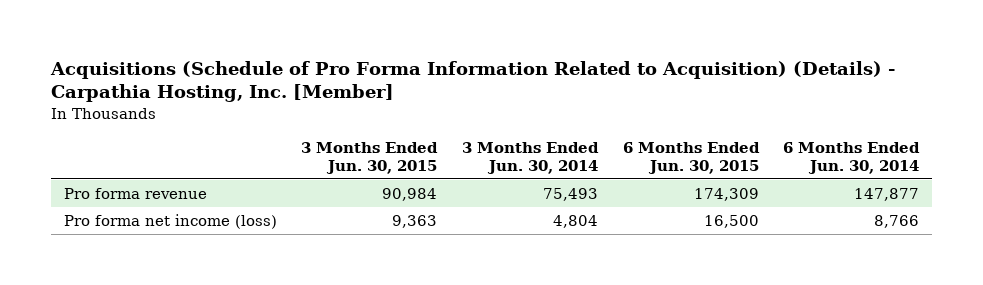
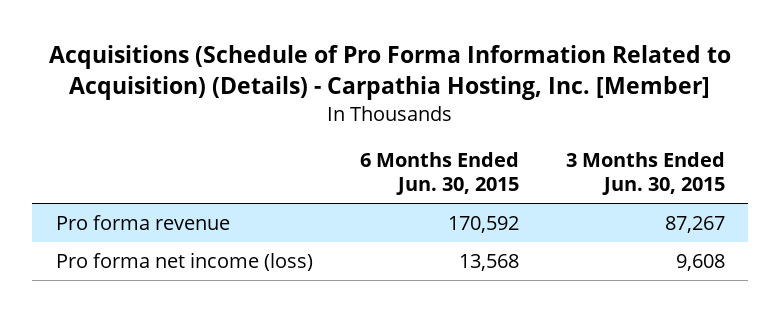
- | 3 Months Ended Jun. 30, 2015 | 3 Months Ended Jun. 30, 2014 | 6 Months Ended Jun. 30, 2015 | 6 Months Ended Jun. 30, 2014
+ | 6 Months Ended Jun. 30, 2015 | 3 Months Ended Jun. 30, 2015
- Pro forma revenue | 90,984 | 75,493 | 174,309 | 147,877
- Pro forma net income (loss) | 9,363 | 4,804 | 16,500 | 8,766
+ Pro forma revenue | 170,592 | 87,267
+ Pro forma net income (loss) | 13,568 | 9,608

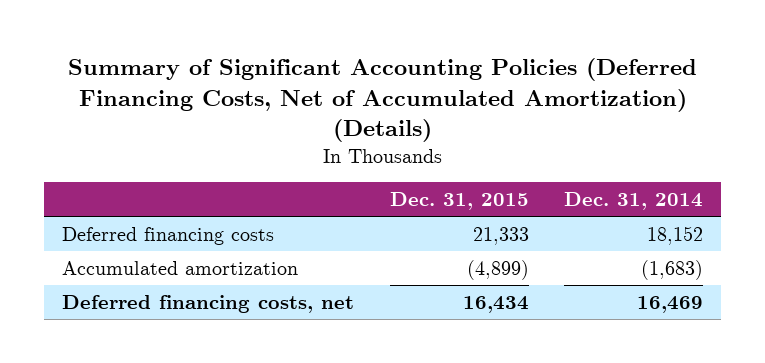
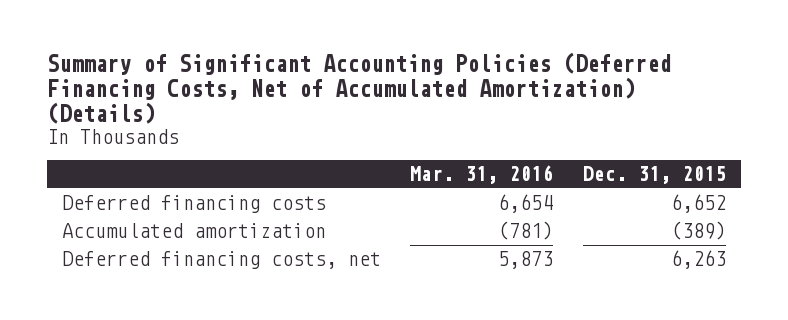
- | Dec. 31, 2015 | Dec. 31, 2014
+ | Mar. 31, 2016 | Dec. 31, 2015
- Deferred financing costs | 21,333 | 18,152
- Accumulated amortization | (4,899) | (1,683)
- Deferred financing costs, net | 16,434 | 16,469
+ Deferred financing costs | 6,654 | 6,652
+ Accumulated amortization | (781) | (389)
+ Deferred financing costs, net | 5,873 | 6,263

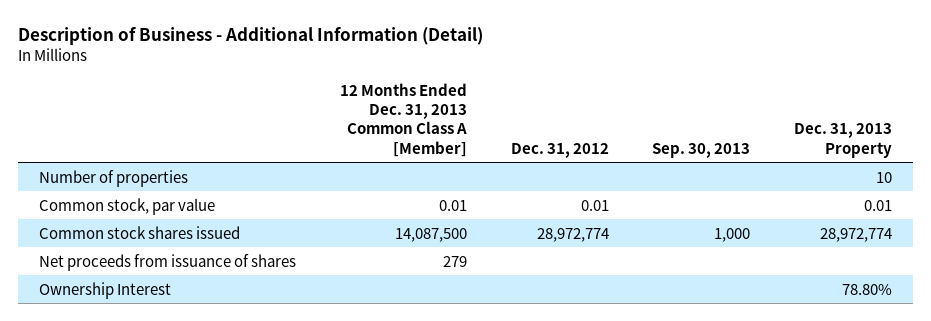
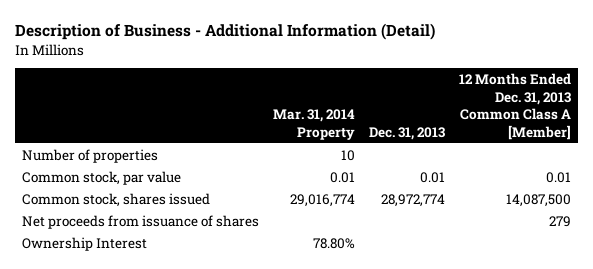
- | 12 Months Ended Dec. 31, 2013 Common Class A [Member] | Dec. 31, 2012 | Sep. 30, 2013 | Dec. 31, 2013 Property
+ | Mar. 31, 2014 Property | Dec. 31, 2013 | 12 Months Ended Dec. 31, 2013 Common Class A [Member]
- Common stock shares issued | 14,087,500 | 28,972,774 | 1,000 | 28,972,774
+ Common stock, shares issued | 29,016,774 | 28,972,774 | 14,087,500

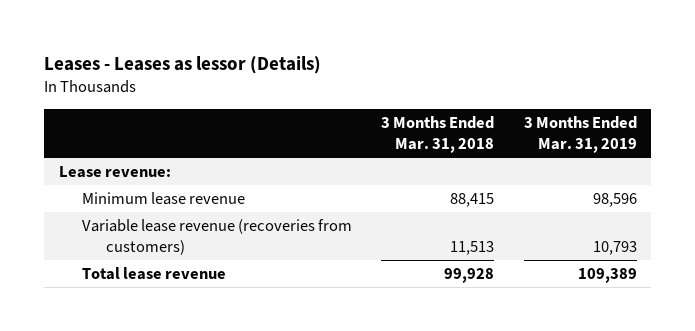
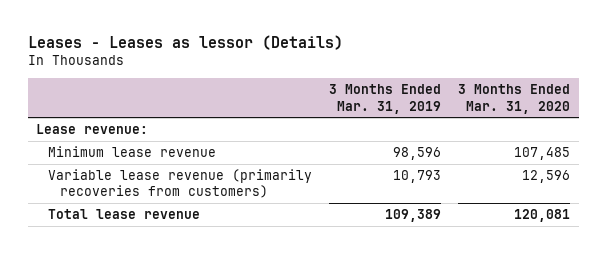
- | 3 Months Ended Mar. 31, 2018 | 3 Months Ended Mar. 31, 2019
+ | 3 Months Ended Mar. 31, 2019 | 3 Months Ended Mar. 31, 2020
- Variable lease revenue (recoveries from customers) | 11,513 | 10,793
+ Variable lease revenue (primarily recoveries from customers) | 10,793 | 12,596

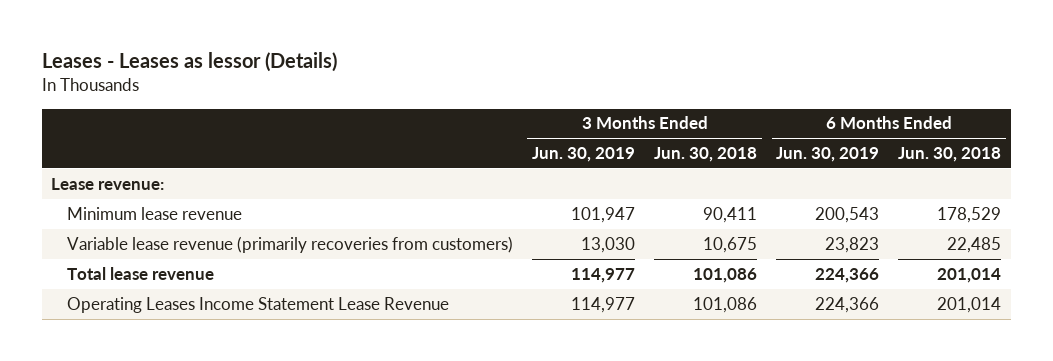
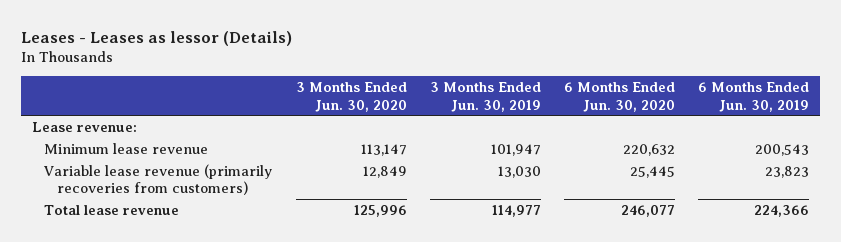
- | 3 Months Ended Jun. 30, 2019 | 3 Months Ended Jun. 30, 2018 | 6 Months Ended Jun. 30, 2019 | 6 Months Ended Jun. 30, 2018
+ | 3 Months Ended Jun. 30, 2020 | 3 Months Ended Jun. 30, 2019 | 6 Months Ended Jun. 30, 2020 | 6 Months Ended Jun. 30, 2019
- Operating Leases Income Statement Lease Revenue | 114,977 | 101,086 | 224,366 | 201,014

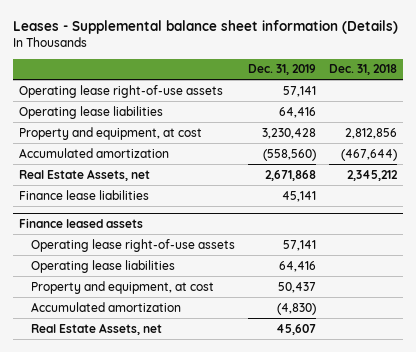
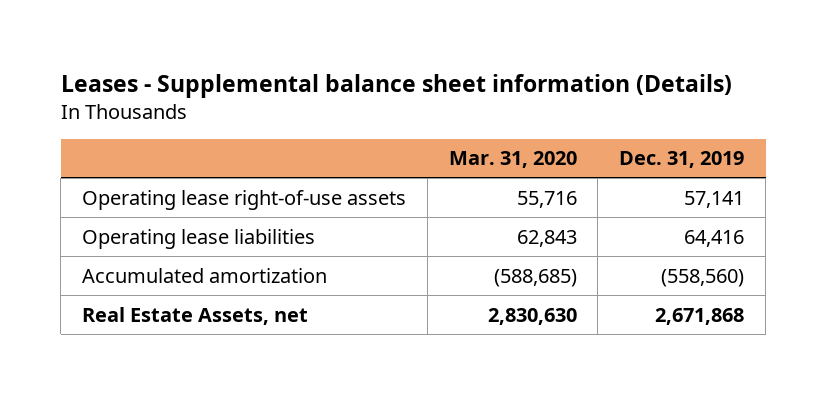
- | Dec. 31, 2019 | Dec. 31, 2018
+ | Mar. 31, 2020 | Dec. 31, 2019
- Property and equipment, at cost | 3,230,428 | 2,812,856
- Finance lease liabilities | 45,141 |
- Finance leased assets
- Operating lease right-of-use assets | 57,141 |
- Operating lease liabilities | 64,416 |
- Property and equipment, at cost | 50,437 |
- Accumulated amortization | (4,830) |
- Real Estate Assets, net | 45,607 |

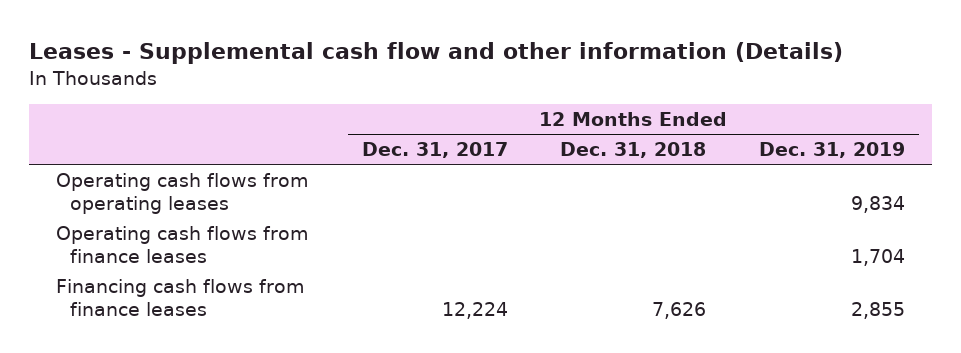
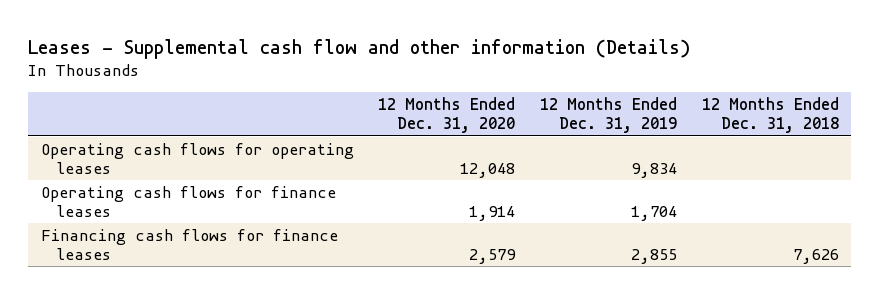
- | 12 Months Ended Dec. 31, 2017 | 12 Months Ended Dec. 31, 2018 | 12 Months Ended Dec. 31, 2019
+ | 12 Months Ended Dec. 31, 2020 | 12 Months Ended Dec. 31, 2019 | 12 Months Ended Dec. 31, 2018
- Operating cash flows from operating leases | | | 9,834
- Operating cash flows from finance leases | | | 1,704
- Financing cash flows from finance leases | 12,224 | 7,626 | 2,855
+ Operating cash flows for operating leases | 12,048 | 9,834 |
+ Operating cash flows for finance leases | 1,914 | 1,704 |
+ Financing cash flows for finance leases | 2,579 | 2,855 | 7,626

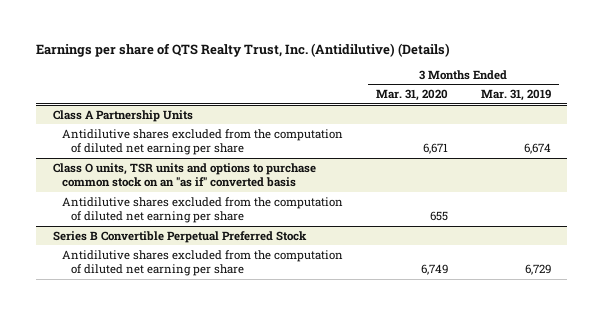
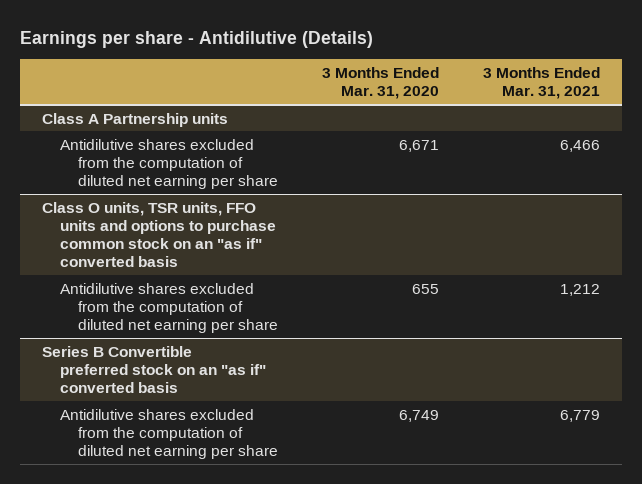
- Earnings per share of QTS Realty Trust, Inc. (Antidilutive) (Details)
+ Earnings per share - Antidilutive (Details)
- | 3 Months Ended Mar. 31, 2020 | 3 Months Ended Mar. 31, 2019
+ | 3 Months Ended Mar. 31, 2020 | 3 Months Ended Mar. 31, 2021
- Class A Partnership Units
+ Class A Partnership units
- Class O units, TSR units and options to purchase common stock on an "as if" converted basis
+ Class O units, TSR units, FFO units and options to purchase common stock on an "as if" converted basis
- Series B Convertible Perpetual Preferred Stock
+ Series B Convertible preferred stock on an "as if" converted basis

